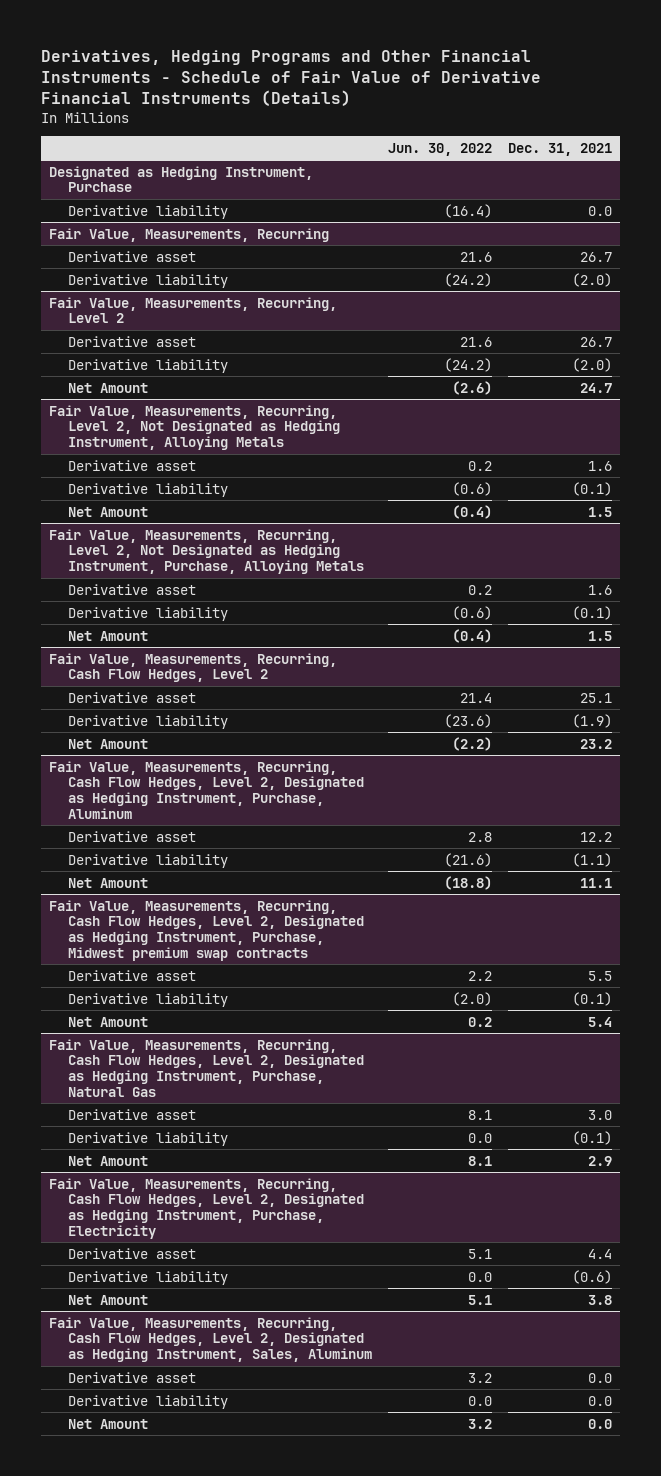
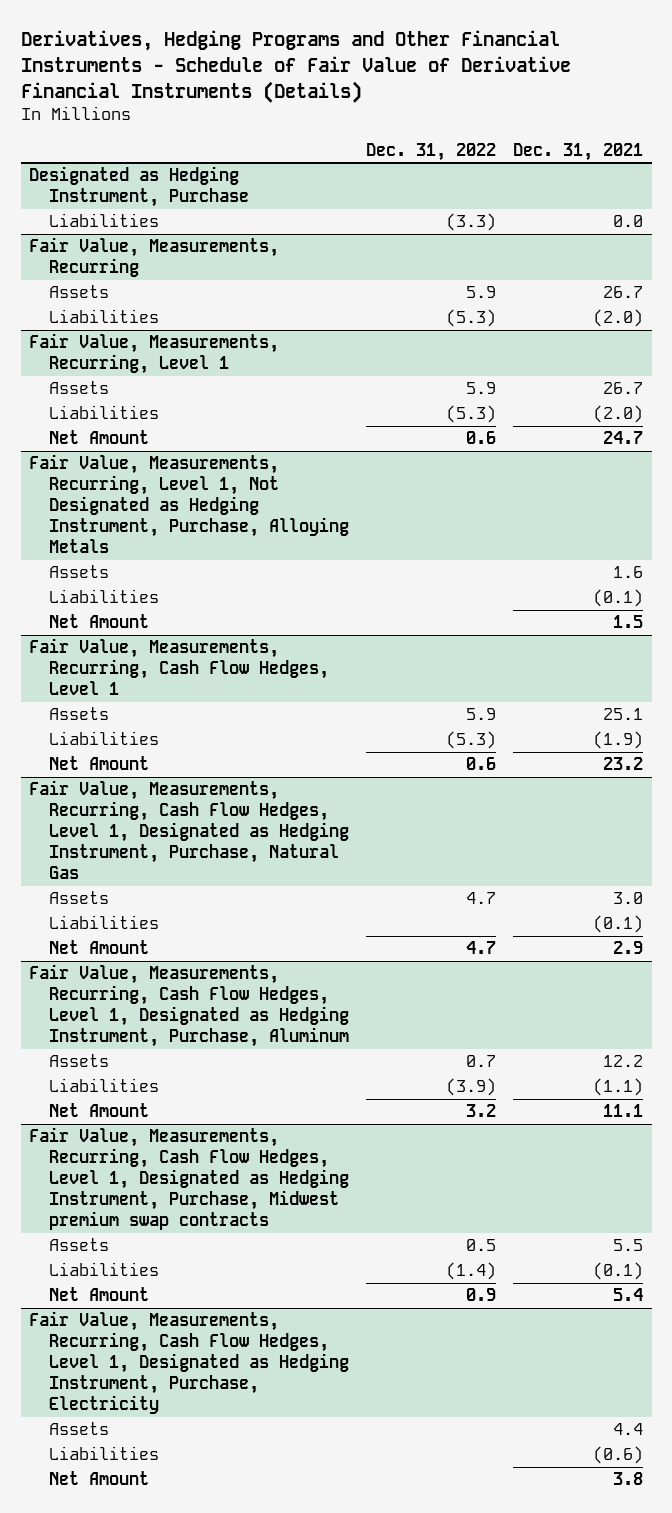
- | Jun. 30, 2022 | Dec. 31, 2021
+ | Dec. 31, 2022 | Dec. 31, 2021
@ Designated as Hedging Instrument, Purchase
- Derivative liability | (16.4) | 0.0
+ Liabilities | (3.3) | 0.0
@ Fair Value, Measurements, Recurring
- Derivative asset | 21.6 | 26.7
- Derivative liability | (24.2) | (2.0)
- Fair Value, Measurements, Recurring, Level 2
- Derivative asset | 21.6 | 26.7
- Derivative liability | (24.2) | (2.0)
@ Fair Value, Measurements, Recurring
+ Assets | 5.9 | 26.7
+ Liabilities | (5.3) | (2.0)
+ Fair Value, Measurements, Recurring, Level 1
+ Assets | 5.9 | 26.7
+ Liabilities | (5.3) | (2.0)
- Fair Value, Measurements, Recurring, Level 2, Not Designated as Hedging Instrument, Alloying Metals
- Derivative asset | 0.2 | 1.6
- Derivative liability | (0.6) | (0.1)
- Net Amount | (0.4) | 1.5
- Fair Value, Measurements, Recurring, Level 2, Not Designated as Hedging Instrument, Purchase, Alloying Metals
- Derivative asset | 0.2 | 1.6
- Derivative liability | (0.6) | (0.1)
+ Fair Value, Measurements, Recurring, Level 1, Not Designated as Hedging Instrument, Purchase, Alloying Metals
+ Assets | | 1.6
+ Liabilities | | (0.1)
- Fair Value, Measurements, Recurring, Cash Flow Hedges, Level 2
- Derivative asset | 21.4 | 25.1
- Derivative liability | (23.6) | (1.9)
+ Fair Value, Measurements, Recurring, Cash Flow Hedges, Level 1
+ Assets | 5.9 | 25.1
+ Liabilities | (5.3) | (1.9)
- Fair Value, Measurements, Recurring, Cash Flow Hedges, Level 2, Designated as Hedging Instrument, Purchase, Aluminum
- Derivative asset | 2.8 | 12.2
- Derivative liability | (21.6) | (1.1)
+ Fair Value, Measurements, Recurring, Cash Flow Hedges, Level 1, Designated as Hedging Instrument, Purchase, Natural Gas
+ Assets | 4.7 | 3.0
+ Liabilities | | (0.1)
+ Net Amount | 4.7 | 2.9
+ Fair Value, Measurements, Recurring, Cash Flow Hedges, Level 1, Designated as Hedging Instrument, Purchase, Aluminum
+ Assets | 0.7 | 12.2
+ Liabilities | (3.9) | (1.1)
- Fair Value, Measurements, Recurring, Cash Flow Hedges, Level 2, Designated as Hedging Instrument, Purchase, Midwest premium swap contracts
- Derivative asset | 2.2 | 5.5
- Derivative liability | (2.0) | (0.1)
+ Fair Value, Measurements, Recurring, Cash Flow Hedges, Level 1, Designated as Hedging Instrument, Purchase, Midwest premium swap contracts
+ Assets | 0.5 | 5.5
+ Liabilities | (1.4) | (0.1)
- Fair Value, Measurements, Recurring, Cash Flow Hedges, Level 2, Designated as Hedging Instrument, Purchase, Natural Gas
- Derivative asset | 8.1 | 3.0
- Derivative liability | 0.0 | (0.1)
- Net Amount | 8.1 | 2.9
- Fair Value, Measurements, Recurring, Cash Flow Hedges, Level 2, Designated as Hedging Instrument, Purchase, Electricity
- Derivative asset | 5.1 | 4.4
- Derivative liability | 0.0 | (0.6)
+ Fair Value, Measurements, Recurring, Cash Flow Hedges, Level 1, Designated as Hedging Instrument, Purchase, Electricity
+ Assets | | 4.4
+ Liabilities | | (0.6)
- Fair Value, Measurements, Recurring, Cash Flow Hedges, Level 2, Designated as Hedging Instrument, Sales, Aluminum
- Derivative asset | 3.2 | 0.0
- Derivative liability | 0.0 | 0.0
- Net Amount | 3.2 | 0.0

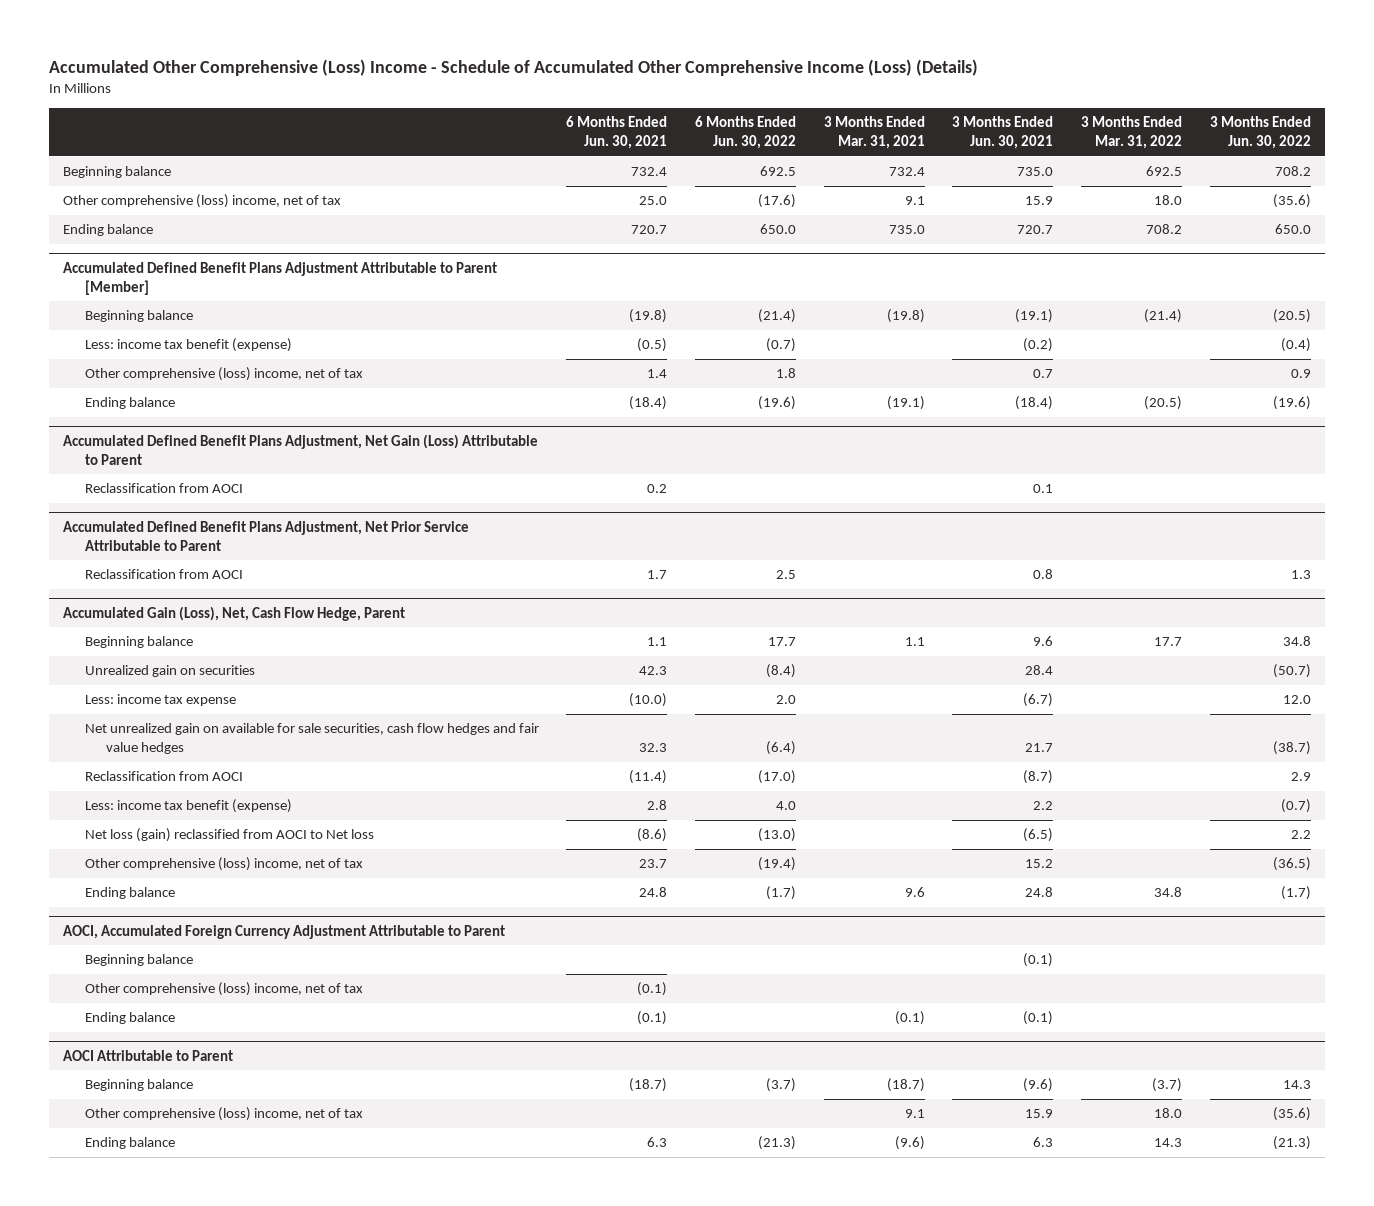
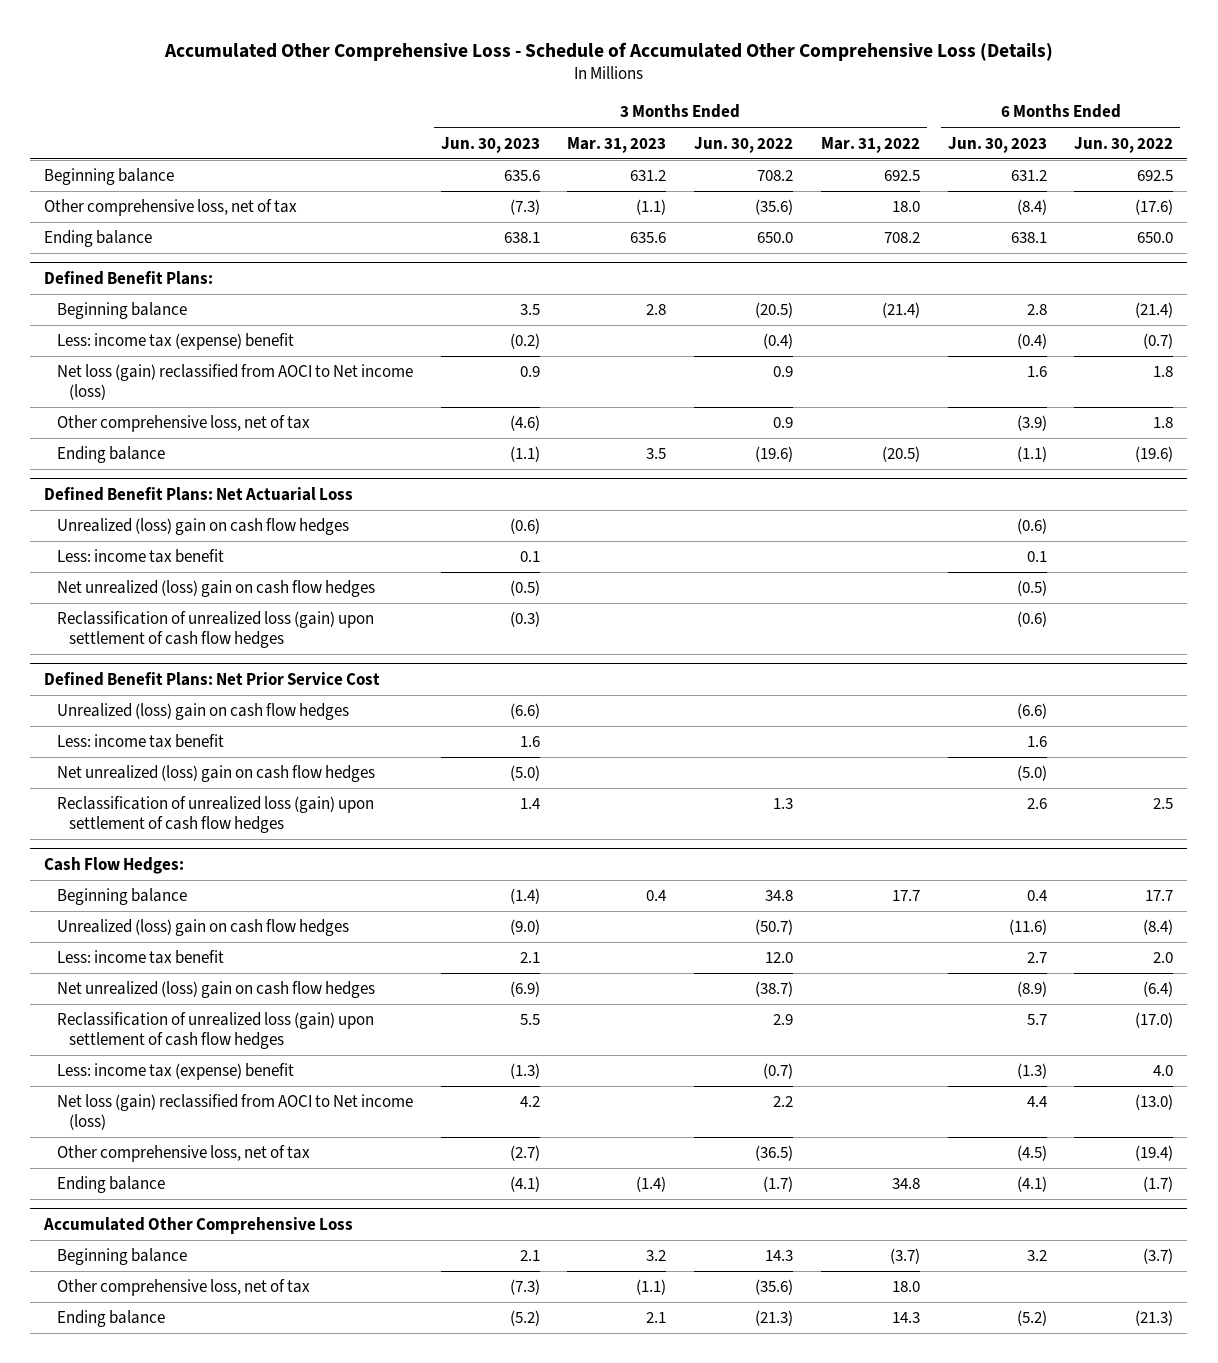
- Accumulated Other Comprehensive (Loss) Income - Schedule of Accumulated Other Comprehensive Income (Loss) (Details)
+ Accumulated Other Comprehensive Loss - Schedule of Accumulated Other Comprehensive Loss (Details)
- | 6 Months Ended Jun. 30, 2021 | 6 Months Ended Jun. 30, 2022 | 3 Months Ended Mar. 31, 2021 | 3 Months Ended Jun. 30, 2021 | 3 Months Ended Mar. 31, 2022 | 3 Months Ended Jun. 30, 2022
+ | 3 Months Ended Jun. 30, 2023 | 3 Months Ended Mar. 31, 2023 | 3 Months Ended Jun. 30, 2022 | 3 Months Ended Mar. 31, 2022 | 6 Months Ended Jun. 30, 2023 | 6 Months Ended Jun. 30, 2022
- Other comprehensive (loss) income, net of tax | 25.0 | (17.6) | 9.1 | 15.9 | 18.0 | (35.6)
+ Other comprehensive loss, net of tax | (7.3) | (1.1) | (35.6) | 18.0 | (8.4) | (17.6)
- Accumulated Defined Benefit Plans Adjustment Attributable to Parent [Member]
+ Defined Benefit Plans:
- Less: income tax benefit (expense) | (0.5) | (0.7) | | (0.2) | | (0.4)
- Other comprehensive (loss) income, net of tax | 1.4 | 1.8 | | 0.7 | | 0.9
+ Less: income tax (expense) benefit | (0.2) | | (0.4) | | (0.4) | (0.7)
+ Net loss (gain) reclassified from AOCI to Net income (loss) | 0.9 | | 0.9 | | 1.6 | 1.8
+ Other comprehensive loss, net of tax | (4.6) | | 0.9 | | (3.9) | 1.8
- Accumulated Defined Benefit Plans Adjustment, Net Gain (Loss) Attributable to Parent
- Reclassification from AOCI | 0.2 | | | 0.1 | |
- Accumulated Defined Benefit Plans Adjustment, Net Prior Service Attributable to Parent
- Reclassification from AOCI | 1.7 | 2.5 | | 0.8 | | 1.3
- Accumulated Gain (Loss), Net, Cash Flow Hedge, Parent
+ Defined Benefit Plans: Net Actuarial Loss
+ Unrealized (loss) gain on cash flow hedges | (0.6) | | | | (0.6) |
+ Less: income tax benefit | 0.1 | | | | 0.1 |
+ Net unrealized (loss) gain on cash flow hedges | (0.5) | | | | (0.5) |
+ Reclassification of unrealized loss (gain) upon settlement of cash flow hedges | (0.3) | | | | (0.6) |
+ Defined Benefit Plans: Net Prior Service Cost
+ Unrealized (loss) gain on cash flow hedges | (6.6) | | | | (6.6) |
+ Less: income tax benefit | 1.6 | | | | 1.6 |
+ Net unrealized (loss) gain on cash flow hedges | (5.0) | | | | (5.0) |
+ Reclassification of unrealized loss (gain) upon settlement of cash flow hedges | 1.4 | | 1.3 | | 2.6 | 2.5
+ Cash Flow Hedges:
- Unrealized gain on securities | 42.3 | (8.4) | | 28.4 | | (50.7)
- Less: income tax expense | (10.0) | 2.0 | | (6.7) | | 12.0
- Net unrealized gain on available for sale securities, cash flow hedges and fair value hedges | 32.3 | (6.4) | | 21.7 | | (38.7)
- Reclassification from AOCI | (11.4) | (17.0) | | (8.7) | | 2.9
- Less: income tax benefit (expense) | 2.8 | 4.0 | | 2.2 | | (0.7)
- Net loss (gain) reclassified from AOCI to Net loss | (8.6) | (13.0) | | (6.5) | | 2.2
- Other comprehensive (loss) income, net of tax | 23.7 | (19.4) | | 15.2 | | (36.5)
+ Unrealized (loss) gain on cash flow hedges | (9.0) | | (50.7) | | (11.6) | (8.4)
+ Less: income tax benefit | 2.1 | | 12.0 | | 2.7 | 2.0
+ Net unrealized (loss) gain on cash flow hedges | (6.9) | | (38.7) | | (8.9) | (6.4)
+ Reclassification of unrealized loss (gain) upon settlement of cash flow hedges | 5.5 | | 2.9 | | 5.7 | (17.0)
+ Less: income tax (expense) benefit | (1.3) | | (0.7) | | (1.3) | 4.0
+ Net loss (gain) reclassified from AOCI to Net income (loss) | 4.2 | | 2.2 | | 4.4 | (13.0)
+ Other comprehensive loss, net of tax | (2.7) | | (36.5) | | (4.5) | (19.4)
- AOCI, Accumulated Foreign Currency Adjustment Attributable to Parent
- Beginning balance | | | | (0.1) | |
- Other comprehensive (loss) income, net of tax | (0.1) | | | | |
- Ending balance | (0.1) | | (0.1) | (0.1) | |
- AOCI Attributable to Parent
+ Accumulated Other Comprehensive Loss
- Other comprehensive (loss) income, net of tax | | | 9.1 | 15.9 | 18.0 | (35.6)
+ Other comprehensive loss, net of tax | (7.3) | (1.1) | (35.6) | 18.0 | |

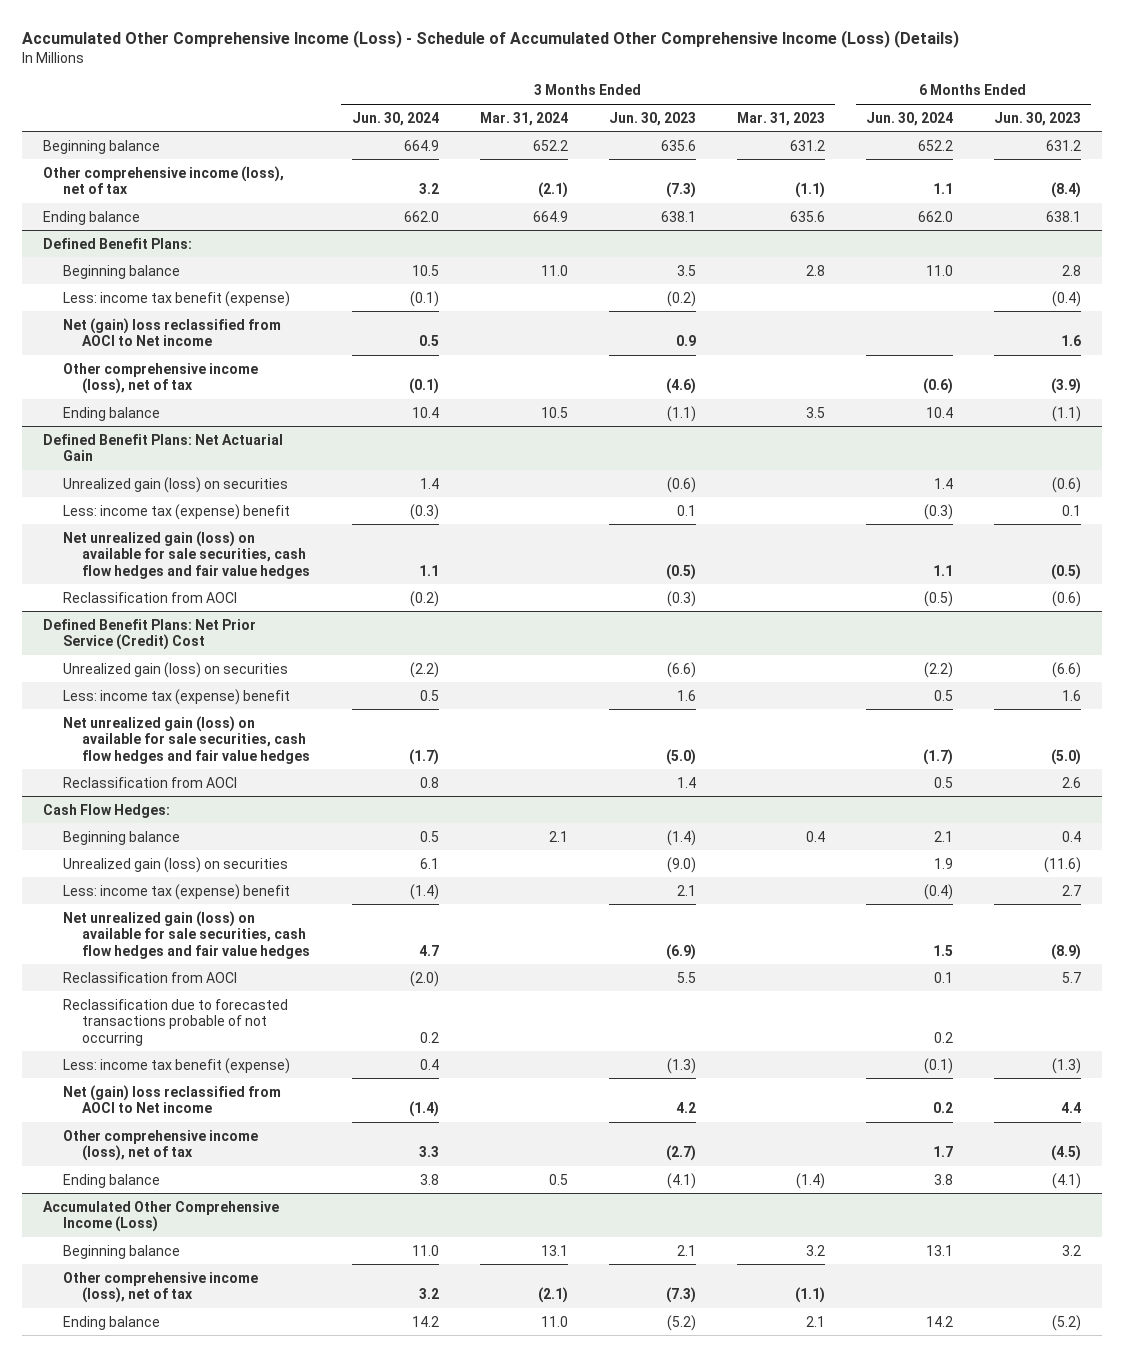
- Accumulated Other Comprehensive Loss - Schedule of Accumulated Other Comprehensive Loss (Details)
+ Accumulated Other Comprehensive Income (Loss) - Schedule of Accumulated Other Comprehensive Income (Loss) (Details)
- | 3 Months Ended Jun. 30, 2023 | 3 Months Ended Mar. 31, 2023 | 3 Months Ended Jun. 30, 2022 | 3 Months Ended Mar. 31, 2022 | 6 Months Ended Jun. 30, 2023 | 6 Months Ended Jun. 30, 2022
+ | 3 Months Ended Jun. 30, 2024 | 3 Months Ended Mar. 31, 2024 | 3 Months Ended Jun. 30, 2023 | 3 Months Ended Mar. 31, 2023 | 6 Months Ended Jun. 30, 2024 | 6 Months Ended Jun. 30, 2023
- Other comprehensive loss, net of tax | (7.3) | (1.1) | (35.6) | 18.0 | (8.4) | (17.6)
+ Other comprehensive income (loss), net of tax | 3.2 | (2.1) | (7.3) | (1.1) | 1.1 | (8.4)
@ Defined Benefit Plans:
- Less: income tax (expense) benefit | (0.2) | | (0.4) | | (0.4) | (0.7)
- Net loss (gain) reclassified from AOCI to Net income (loss) | 0.9 | | 0.9 | | 1.6 | 1.8
- Other comprehensive loss, net of tax | (4.6) | | 0.9 | | (3.9) | 1.8
+ Less: income tax benefit (expense) | (0.1) | | (0.2) | | | (0.4)
+ Net (gain) loss reclassified from AOCI to Net income | 0.5 | | 0.9 | | | 1.6
+ Other comprehensive income (loss), net of tax | (0.1) | | (4.6) | | (0.6) | (3.9)
- Defined Benefit Plans: Net Actuarial Loss
- Unrealized (loss) gain on cash flow hedges | (0.6) | | | | (0.6) |
- Less: income tax benefit | 0.1 | | | | 0.1 |
- Net unrealized (loss) gain on cash flow hedges | (0.5) | | | | (0.5) |
- Reclassification of unrealized loss (gain) upon settlement of cash flow hedges | (0.3) | | | | (0.6) |
- Defined Benefit Plans: Net Prior Service Cost
- Unrealized (loss) gain on cash flow hedges | (6.6) | | | | (6.6) |
- Less: income tax benefit | 1.6 | | | | 1.6 |
- Net unrealized (loss) gain on cash flow hedges | (5.0) | | | | (5.0) |
- Reclassification of unrealized loss (gain) upon settlement of cash flow hedges | 1.4 | | 1.3 | | 2.6 | 2.5
+ Defined Benefit Plans: Net Actuarial Gain
+ Unrealized gain (loss) on securities | 1.4 | | (0.6) | | 1.4 | (0.6)
+ Less: income tax (expense) benefit | (0.3) | | 0.1 | | (0.3) | 0.1
+ Net unrealized gain (loss) on available for sale securities, cash flow hedges and fair value hedges | 1.1 | | (0.5) | | 1.1 | (0.5)
+ Reclassification from AOCI | (0.2) | | (0.3) | | (0.5) | (0.6)
+ Defined Benefit Plans: Net Prior Service (Credit) Cost
+ Unrealized gain (loss) on securities | (2.2) | | (6.6) | | (2.2) | (6.6)
+ Less: income tax (expense) benefit | 0.5 | | 1.6 | | 0.5 | 1.6
+ Net unrealized gain (loss) on available for sale securities, cash flow hedges and fair value hedges | (1.7) | | (5.0) | | (1.7) | (5.0)
+ Reclassification from AOCI | 0.8 | | 1.4 | | 0.5 | 2.6
@ Cash Flow Hedges:
- Unrealized (loss) gain on cash flow hedges | (9.0) | | (50.7) | | (11.6) | (8.4)
- Less: income tax benefit | 2.1 | | 12.0 | | 2.7 | 2.0
- Net unrealized (loss) gain on cash flow hedges | (6.9) | | (38.7) | | (8.9) | (6.4)
- Reclassification of unrealized loss (gain) upon settlement of cash flow hedges | 5.5 | | 2.9 | | 5.7 | (17.0)
- Less: income tax (expense) benefit | (1.3) | | (0.7) | | (1.3) | 4.0
- Net loss (gain) reclassified from AOCI to Net income (loss) | 4.2 | | 2.2 | | 4.4 | (13.0)
- Other comprehensive loss, net of tax | (2.7) | | (36.5) | | (4.5) | (19.4)
+ Unrealized gain (loss) on securities | 6.1 | | (9.0) | | 1.9 | (11.6)
+ Less: income tax (expense) benefit | (1.4) | | 2.1 | | (0.4) | 2.7
+ Net unrealized gain (loss) on available for sale securities, cash flow hedges and fair value hedges | 4.7 | | (6.9) | | 1.5 | (8.9)
+ Reclassification from AOCI | (2.0) | | 5.5 | | 0.1 | 5.7
+ Reclassification due to forecasted transactions probable of not occurring | 0.2 | | | | 0.2 |
+ Less: income tax benefit (expense) | 0.4 | | (1.3) | | (0.1) | (1.3)
+ Net (gain) loss reclassified from AOCI to Net income | (1.4) | | 4.2 | | 0.2 | 4.4
+ Other comprehensive income (loss), net of tax | 3.3 | | (2.7) | | 1.7 | (4.5)
- Accumulated Other Comprehensive Loss
+ Accumulated Other Comprehensive Income (Loss)
- Other comprehensive loss, net of tax | (7.3) | (1.1) | (35.6) | 18.0 | |
+ Other comprehensive income (loss), net of tax | 3.2 | (2.1) | (7.3) | (1.1) | |

